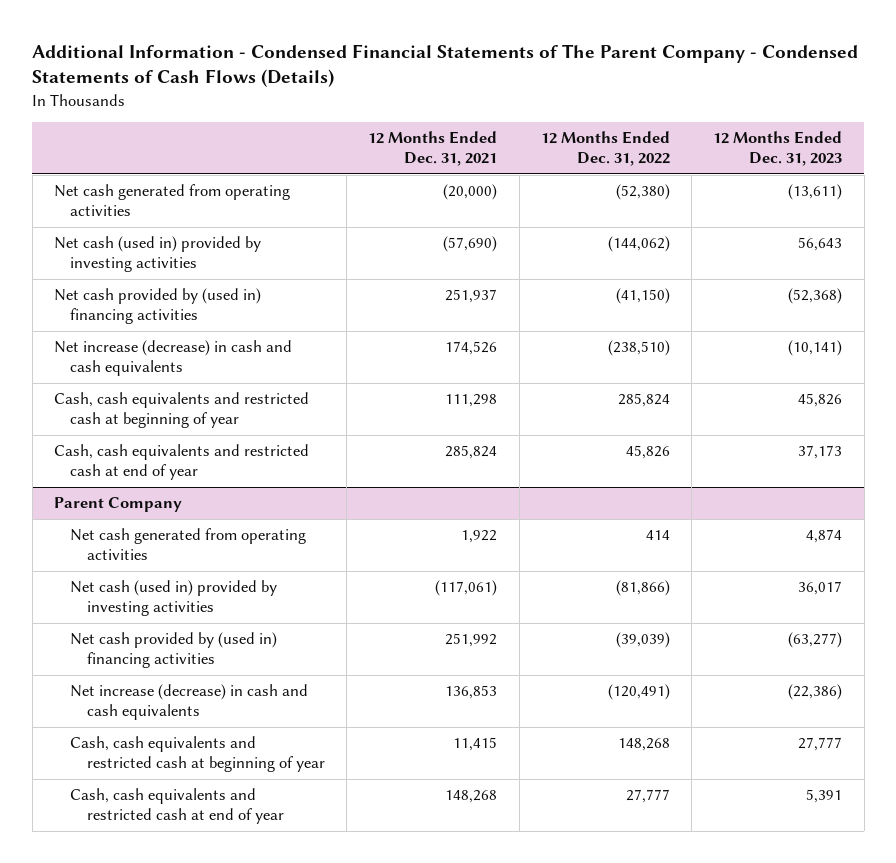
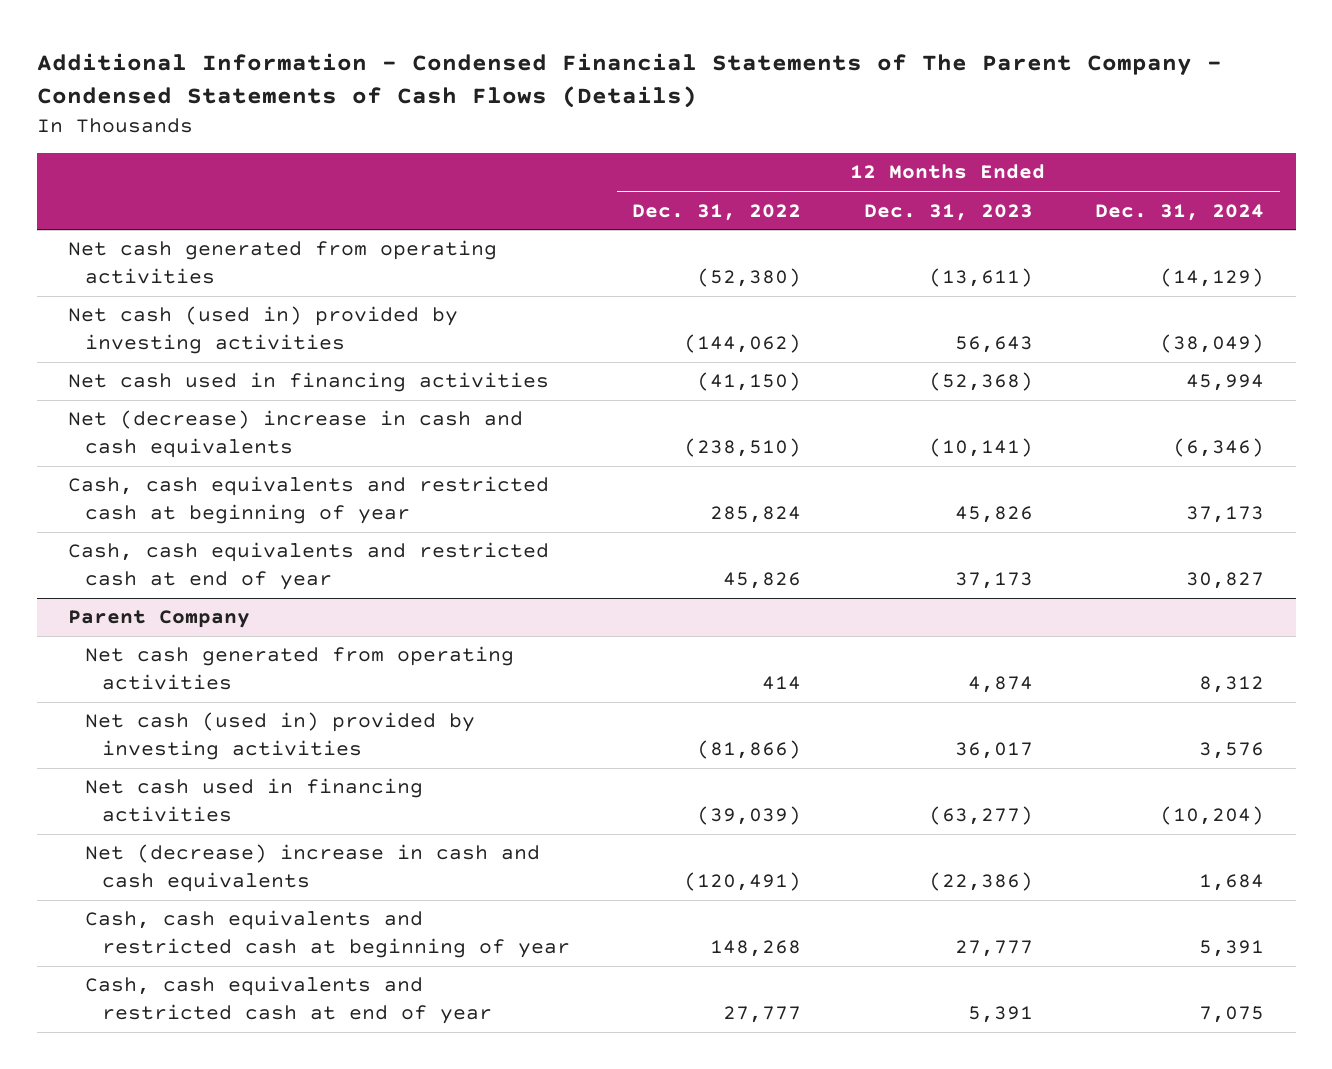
- | 12 Months Ended Dec. 31, 2021 | 12 Months Ended Dec. 31, 2022 | 12 Months Ended Dec. 31, 2023
+ | 12 Months Ended Dec. 31, 2022 | 12 Months Ended Dec. 31, 2023 | 12 Months Ended Dec. 31, 2024
- Net cash provided by (used in) financing activities | 251,937 | (41,150) | (52,368)
- Net increase (decrease) in cash and cash equivalents | 174,526 | (238,510) | (10,141)
+ Net cash used in financing activities | (41,150) | (52,368) | 45,994
+ Net (decrease) increase in cash and cash equivalents | (238,510) | (10,141) | (6,346)
@ Parent Company
- Net cash provided by (used in) financing activities | 251,992 | (39,039) | (63,277)
- Net increase (decrease) in cash and cash equivalents | 136,853 | (120,491) | (22,386)
+ Net cash used in financing activities | (39,039) | (63,277) | (10,204)
+ Net (decrease) increase in cash and cash equivalents | (120,491) | (22,386) | 1,684

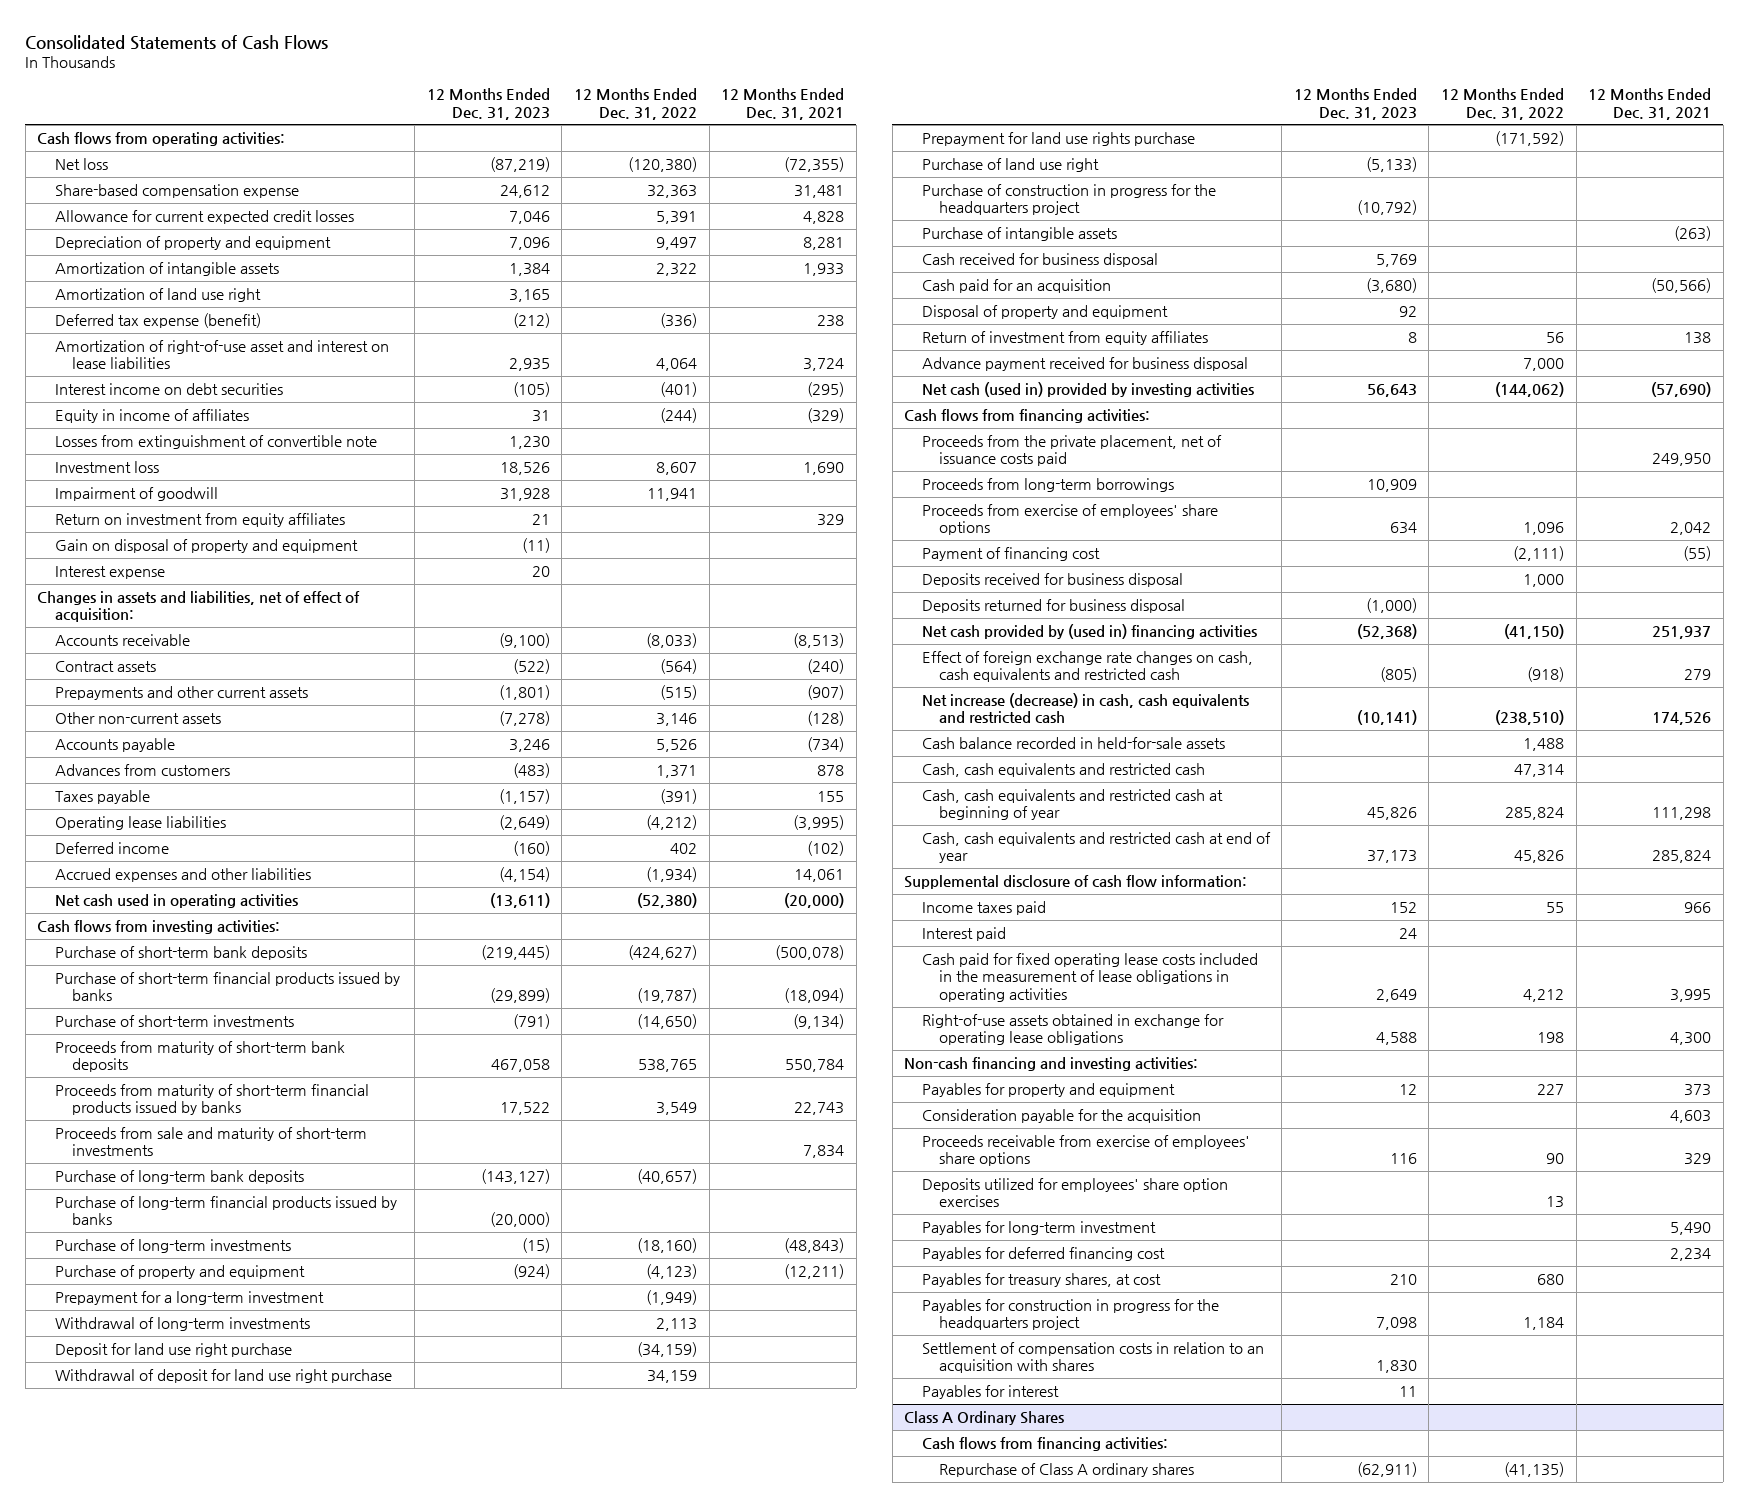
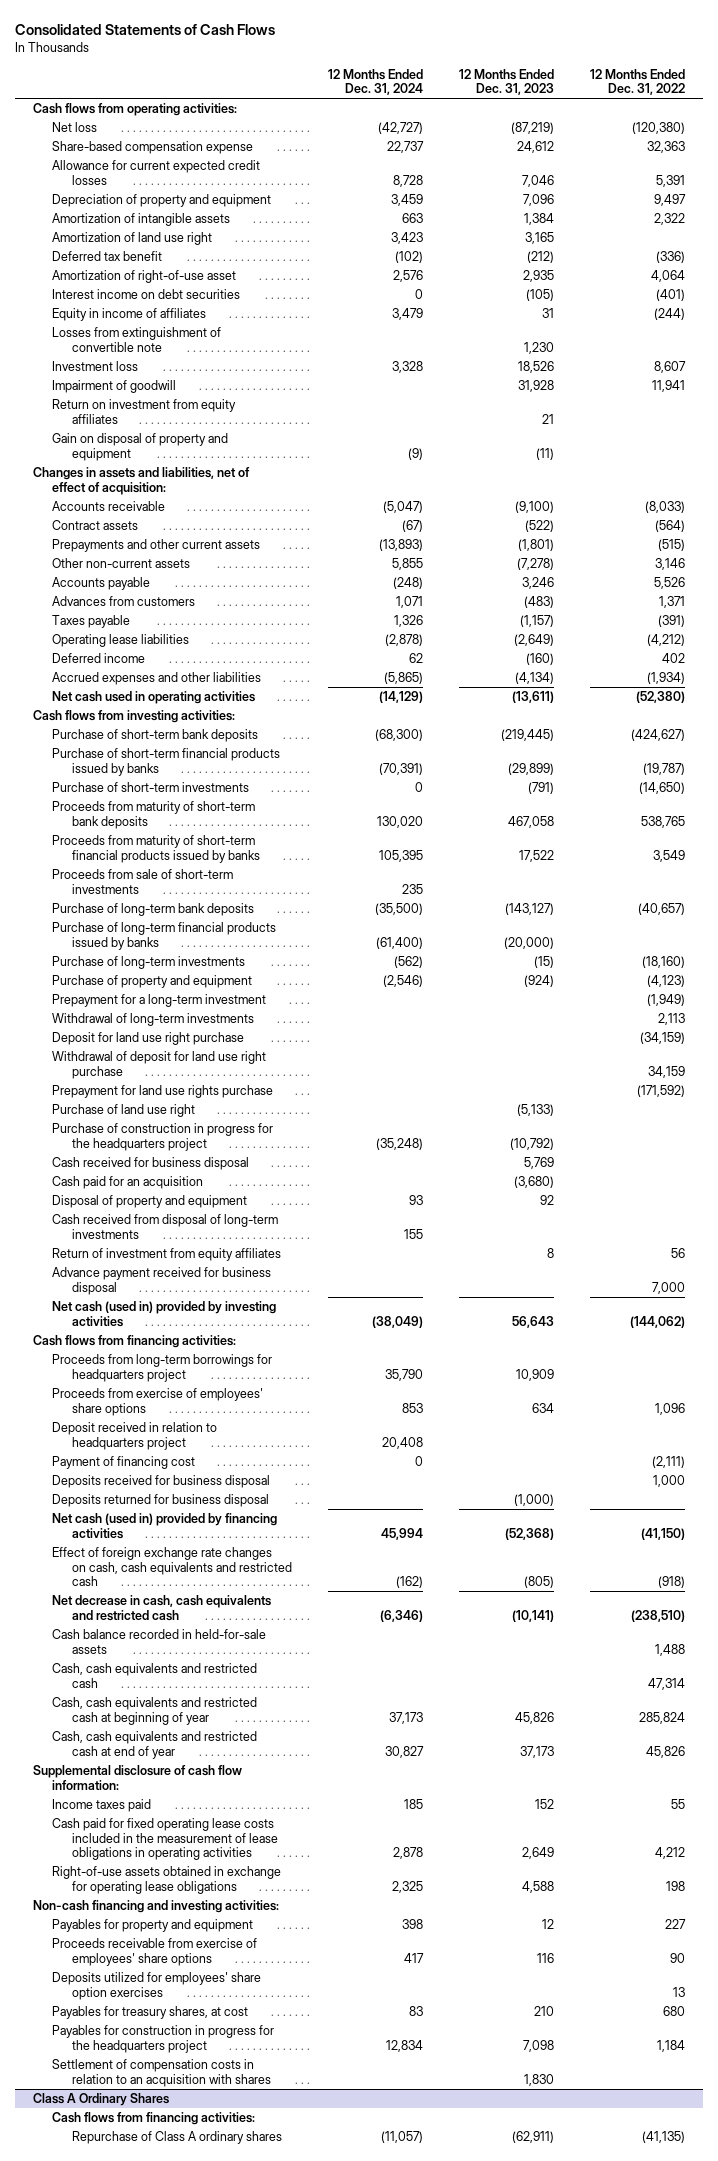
- | 12 Months Ended Dec. 31, 2023 | 12 Months Ended Dec. 31, 2022 | 12 Months Ended Dec. 31, 2021
+ | 12 Months Ended Dec. 31, 2024 | 12 Months Ended Dec. 31, 2023 | 12 Months Ended Dec. 31, 2022
- Deferred tax expense (benefit) | (212) | (336) | 238
- Amortization of right-of-use asset and interest on lease liabilities | 2,935 | 4,064 | 3,724
+ Deferred tax benefit | (102) | (212) | (336)
+ Amortization of right-of-use asset | 2,576 | 2,935 | 4,064
- Interest expense | 20 | |
- Accrued expenses and other liabilities | (4,154) | (1,934) | 14,061
+ Accrued expenses and other liabilities | (5,865) | (4,134) | (1,934)
- Proceeds from sale and maturity of short-term investments | | | 7,834
+ Proceeds from sale of short-term investments | 235 | |
- Purchase of intangible assets | | | (263)
+ Cash received from disposal of long-term investments | 155 | |
- Proceeds from the private placement, net of issuance costs paid | | | 249,950
- Proceeds from long-term borrowings | 10,909 | |
+ Proceeds from long-term borrowings for headquarters project | 35,790 | 10,909 |
+ Deposit received in relation to headquarters project | 20,408 | |
- Net cash provided by (used in) financing activities | (52,368) | (41,150) | 251,937
+ Net cash (used in) provided by financing activities | 45,994 | (52,368) | (41,150)
- Net increase (decrease) in cash, cash equivalents and restricted cash | (10,141) | (238,510) | 174,526
+ Net decrease in cash, cash equivalents and restricted cash | (6,346) | (10,141) | (238,510)
- Interest paid | 24 | |
- Consideration payable for the acquisition | | | 4,603
- Payables for long-term investment | | | 5,490
- Payables for deferred financing cost | | | 2,234
- Payables for interest | 11 | |

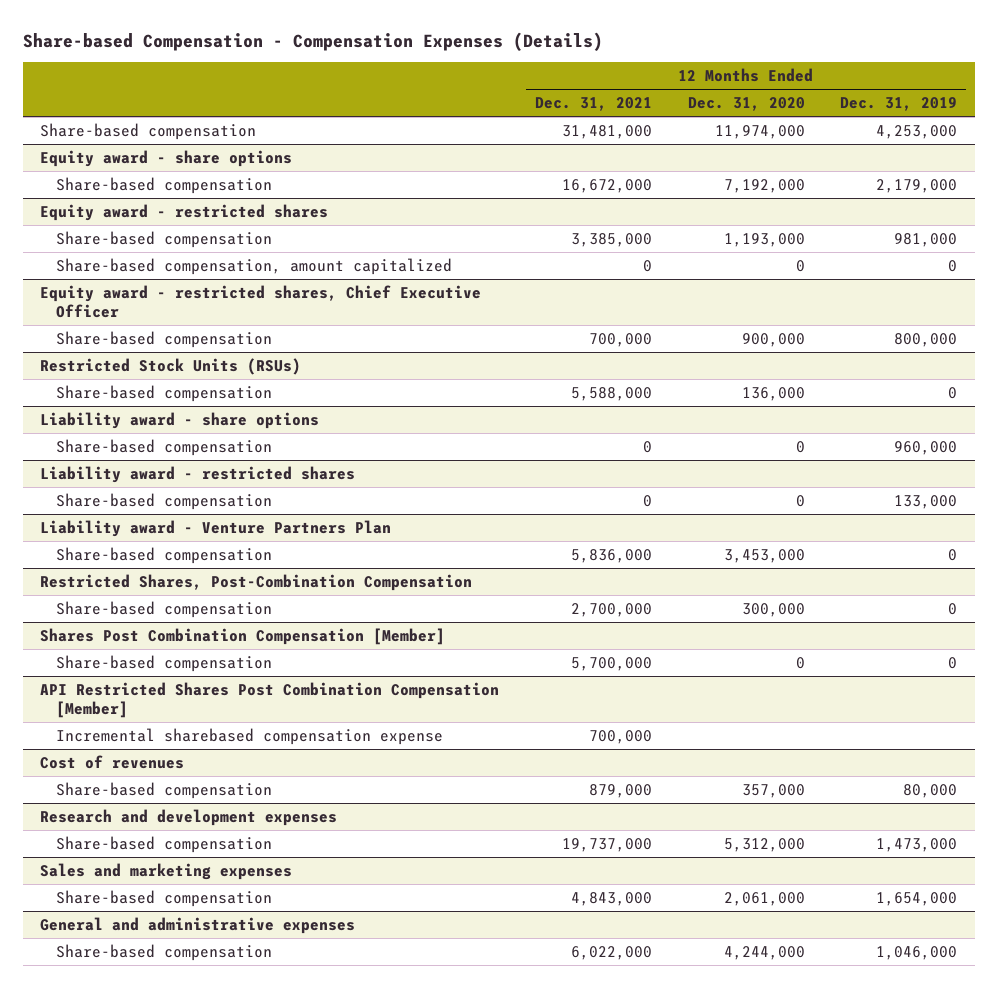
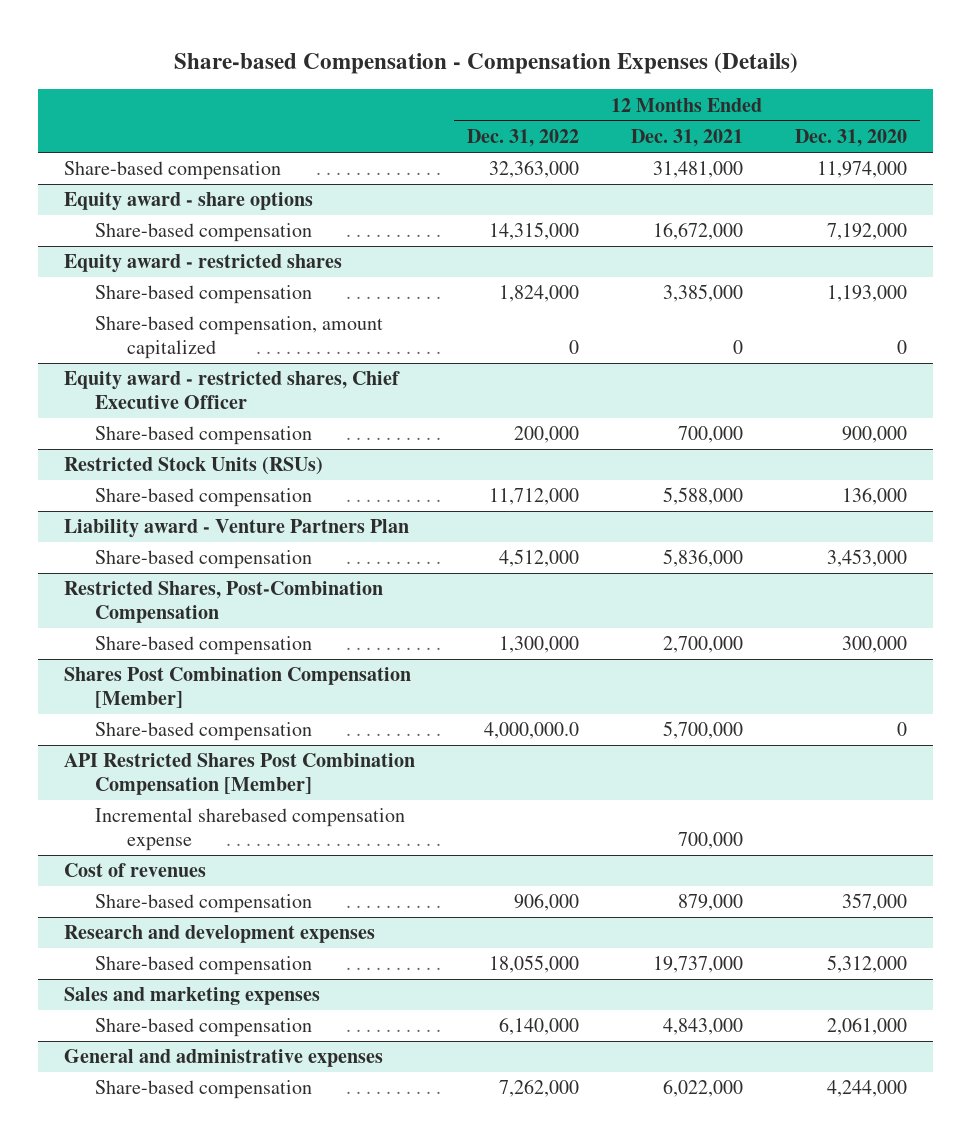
- | 12 Months Ended Dec. 31, 2021 | 12 Months Ended Dec. 31, 2020 | 12 Months Ended Dec. 31, 2019
+ | 12 Months Ended Dec. 31, 2022 | 12 Months Ended Dec. 31, 2021 | 12 Months Ended Dec. 31, 2020
- Liability award - share options
- Share-based compensation | 0 | 0 | 960,000
- Liability award - restricted shares
- Share-based compensation | 0 | 0 | 133,000

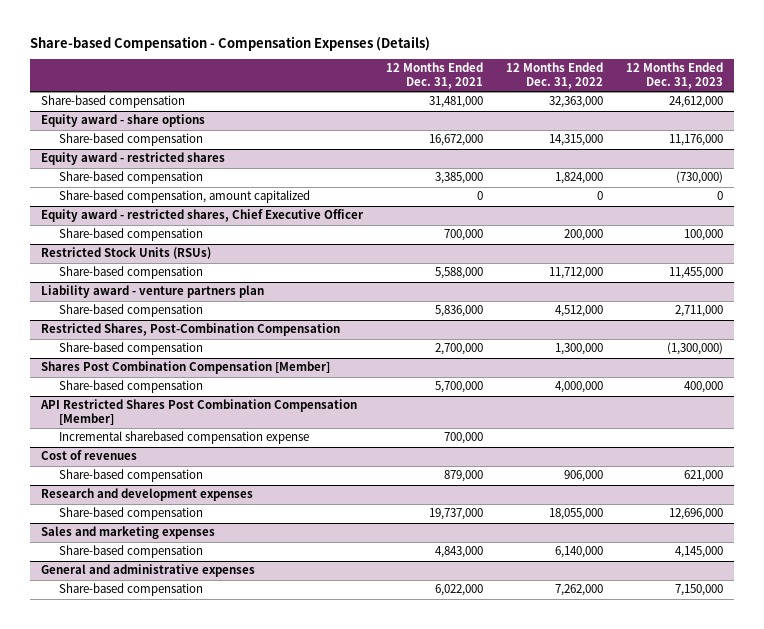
- | 12 Months Ended Dec. 31, 2022 | 12 Months Ended Dec. 31, 2021 | 12 Months Ended Dec. 31, 2020
+ | 12 Months Ended Dec. 31, 2021 | 12 Months Ended Dec. 31, 2022 | 12 Months Ended Dec. 31, 2023
- Liability award - Venture Partners Plan
+ Liability award - venture partners plan
@ Shares Post Combination Compensation [Member]
- Share-based compensation | 4,000,000.0 | 5,700,000 | 0
+ Share-based compensation | 5,700,000 | 4,000,000 | 400,000

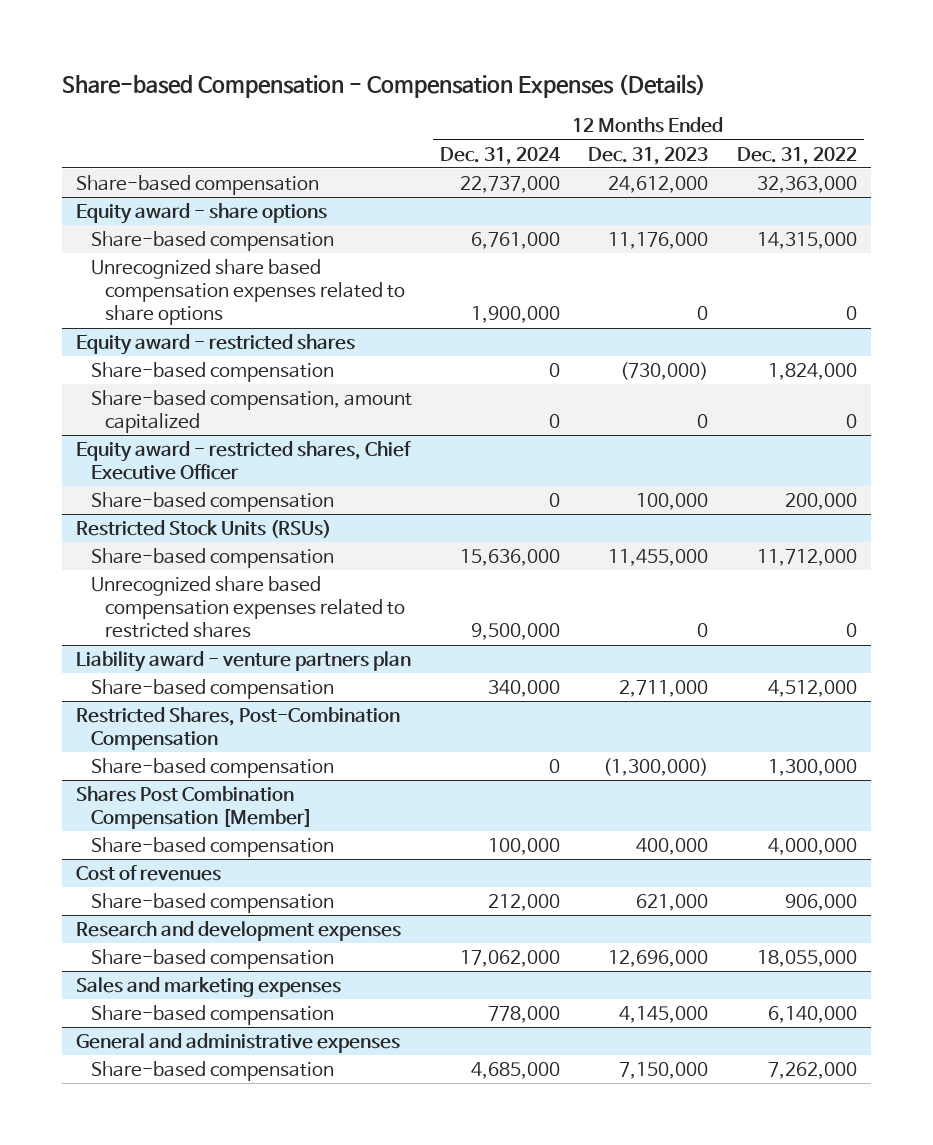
- | 12 Months Ended Dec. 31, 2021 | 12 Months Ended Dec. 31, 2022 | 12 Months Ended Dec. 31, 2023
+ | 12 Months Ended Dec. 31, 2024 | 12 Months Ended Dec. 31, 2023 | 12 Months Ended Dec. 31, 2022
@ Equity award - share options
+ Unrecognized share based compensation expenses related to share options | 1,900,000 | 0 | 0
@ Restricted Stock Units (RSUs)
+ Unrecognized share based compensation expenses related to restricted shares | 9,500,000 | 0 | 0
- API Restricted Shares Post Combination Compensation [Member]
- Incremental sharebased compensation expense | 700,000 | |

